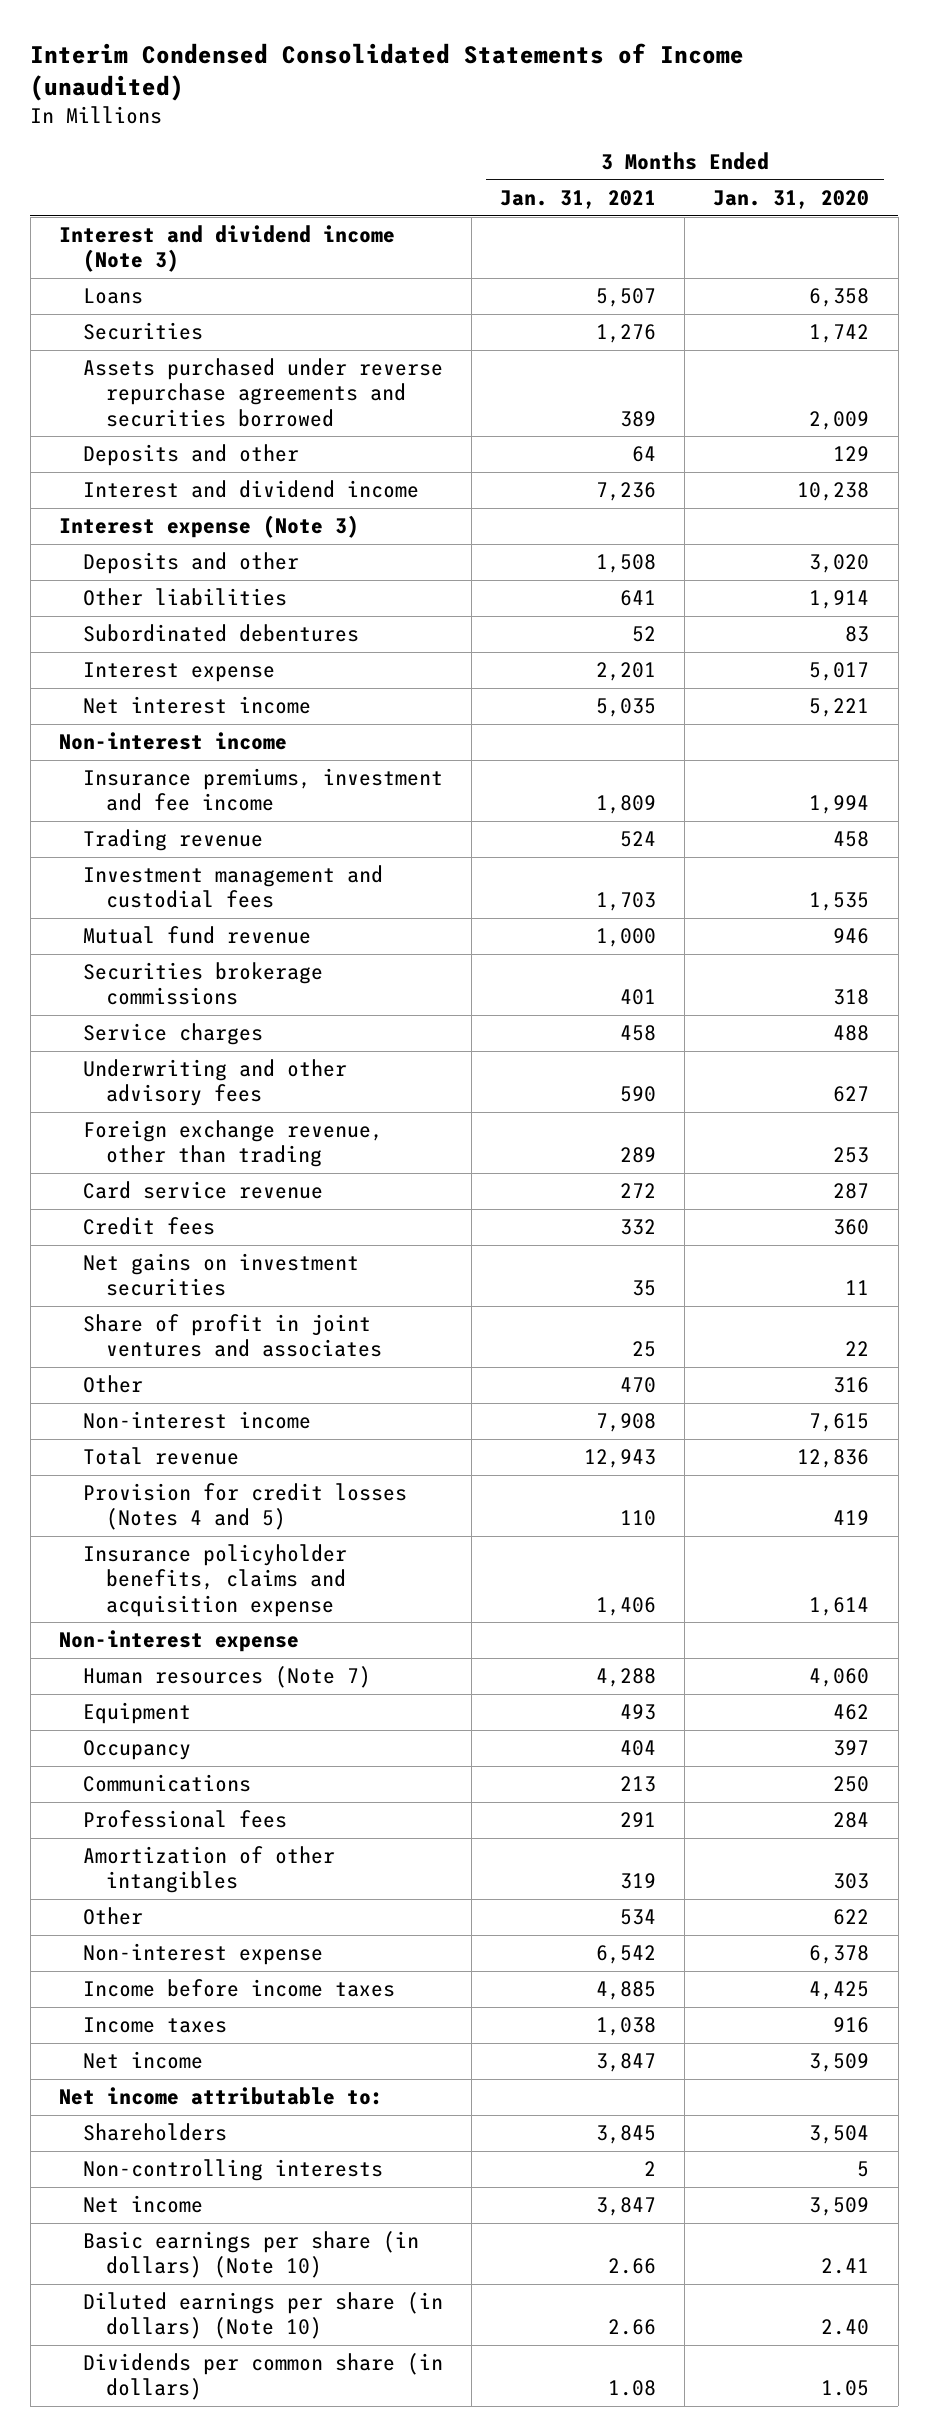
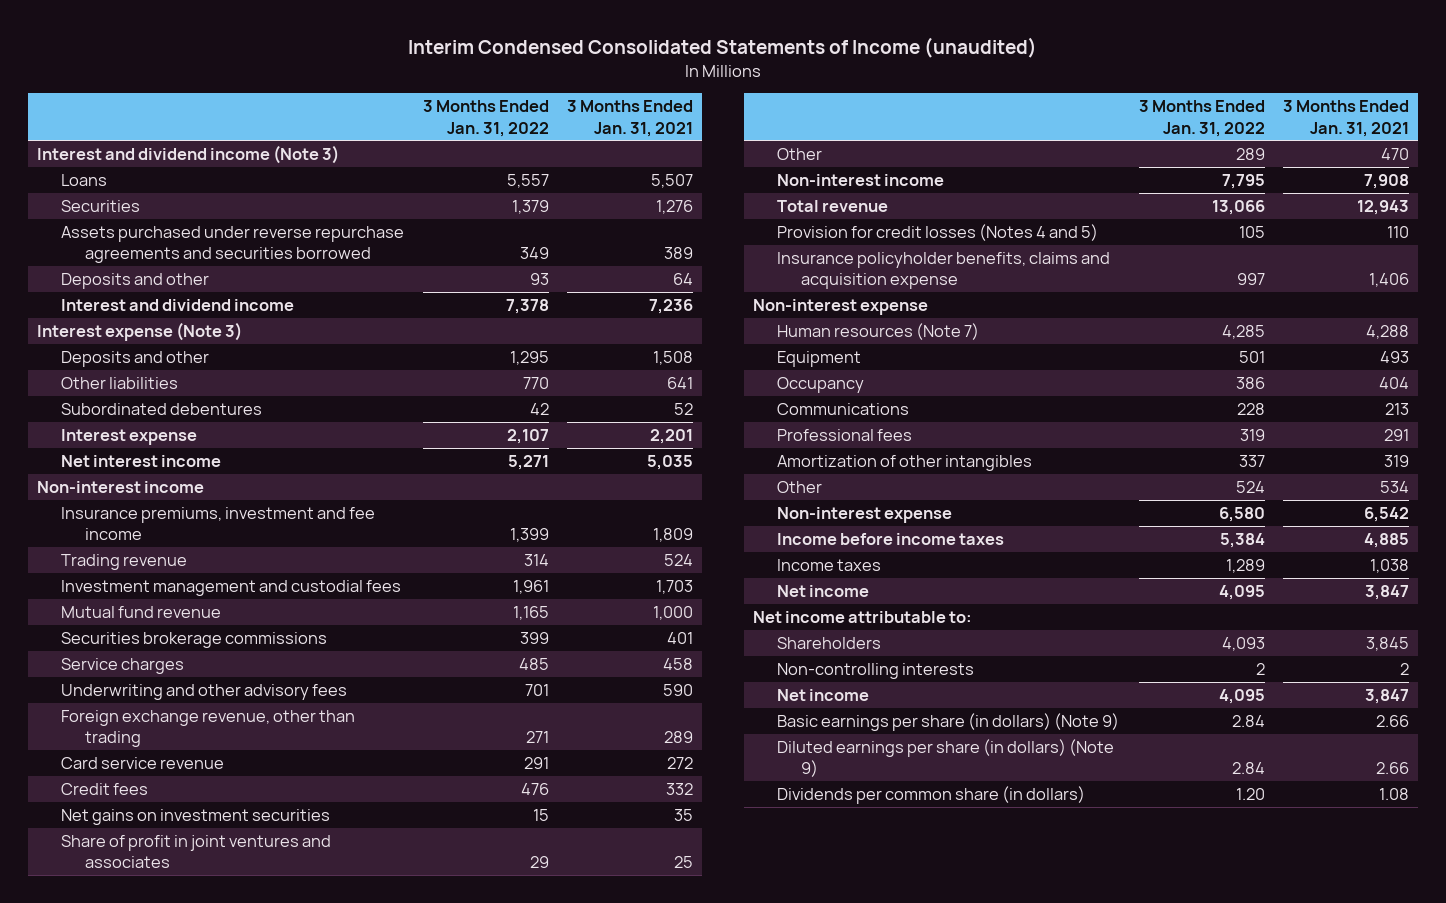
- | 3 Months Ended Jan. 31, 2021 | 3 Months Ended Jan. 31, 2020
+ | 3 Months Ended Jan. 31, 2022 | 3 Months Ended Jan. 31, 2021
- Basic earnings per share (in dollars) (Note 10) | 2.66 | 2.41
- Diluted earnings per share (in dollars) (Note 10) | 2.66 | 2.40
+ Basic earnings per share (in dollars) (Note 9) | 2.84 | 2.66
+ Diluted earnings per share (in dollars) (Note 9) | 2.84 | 2.66

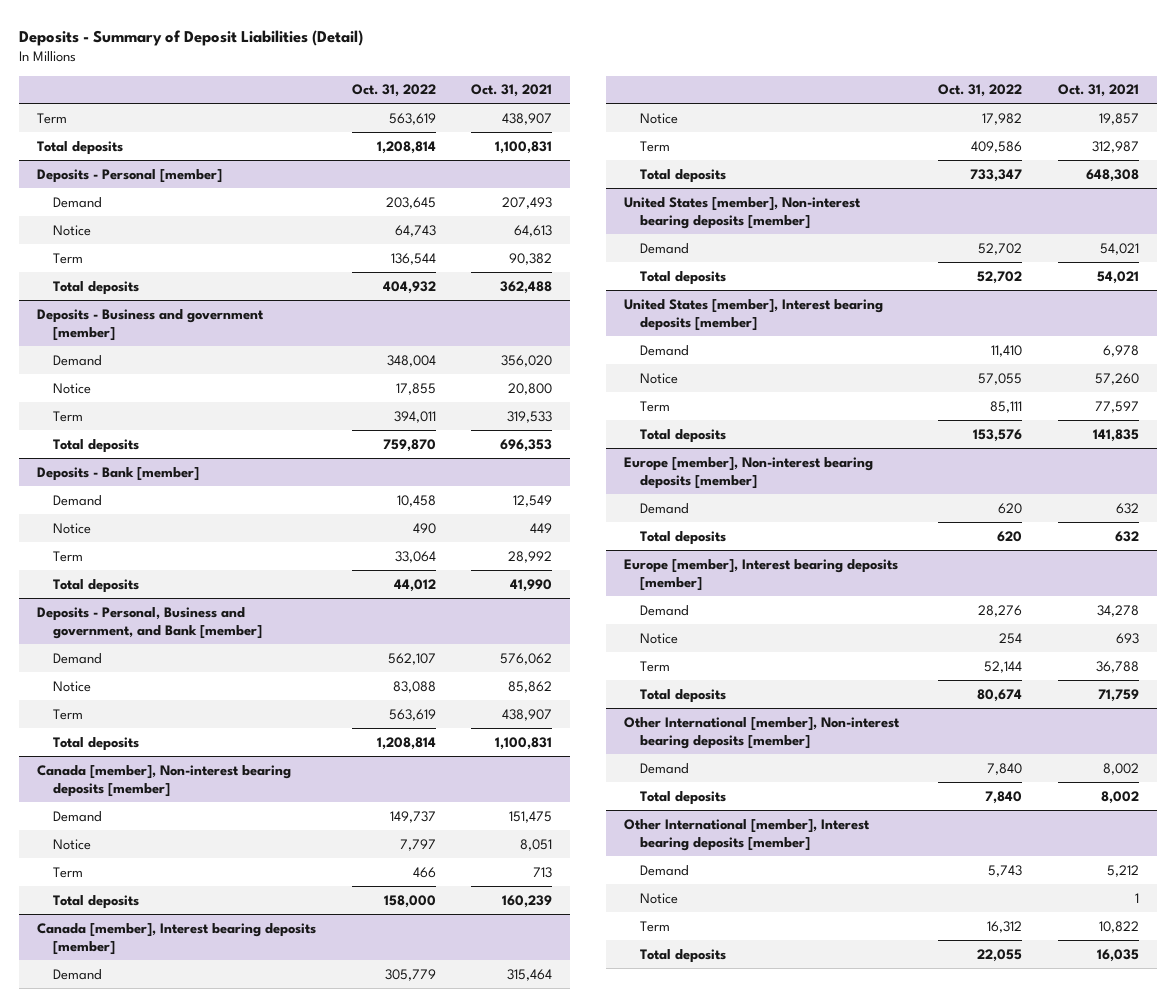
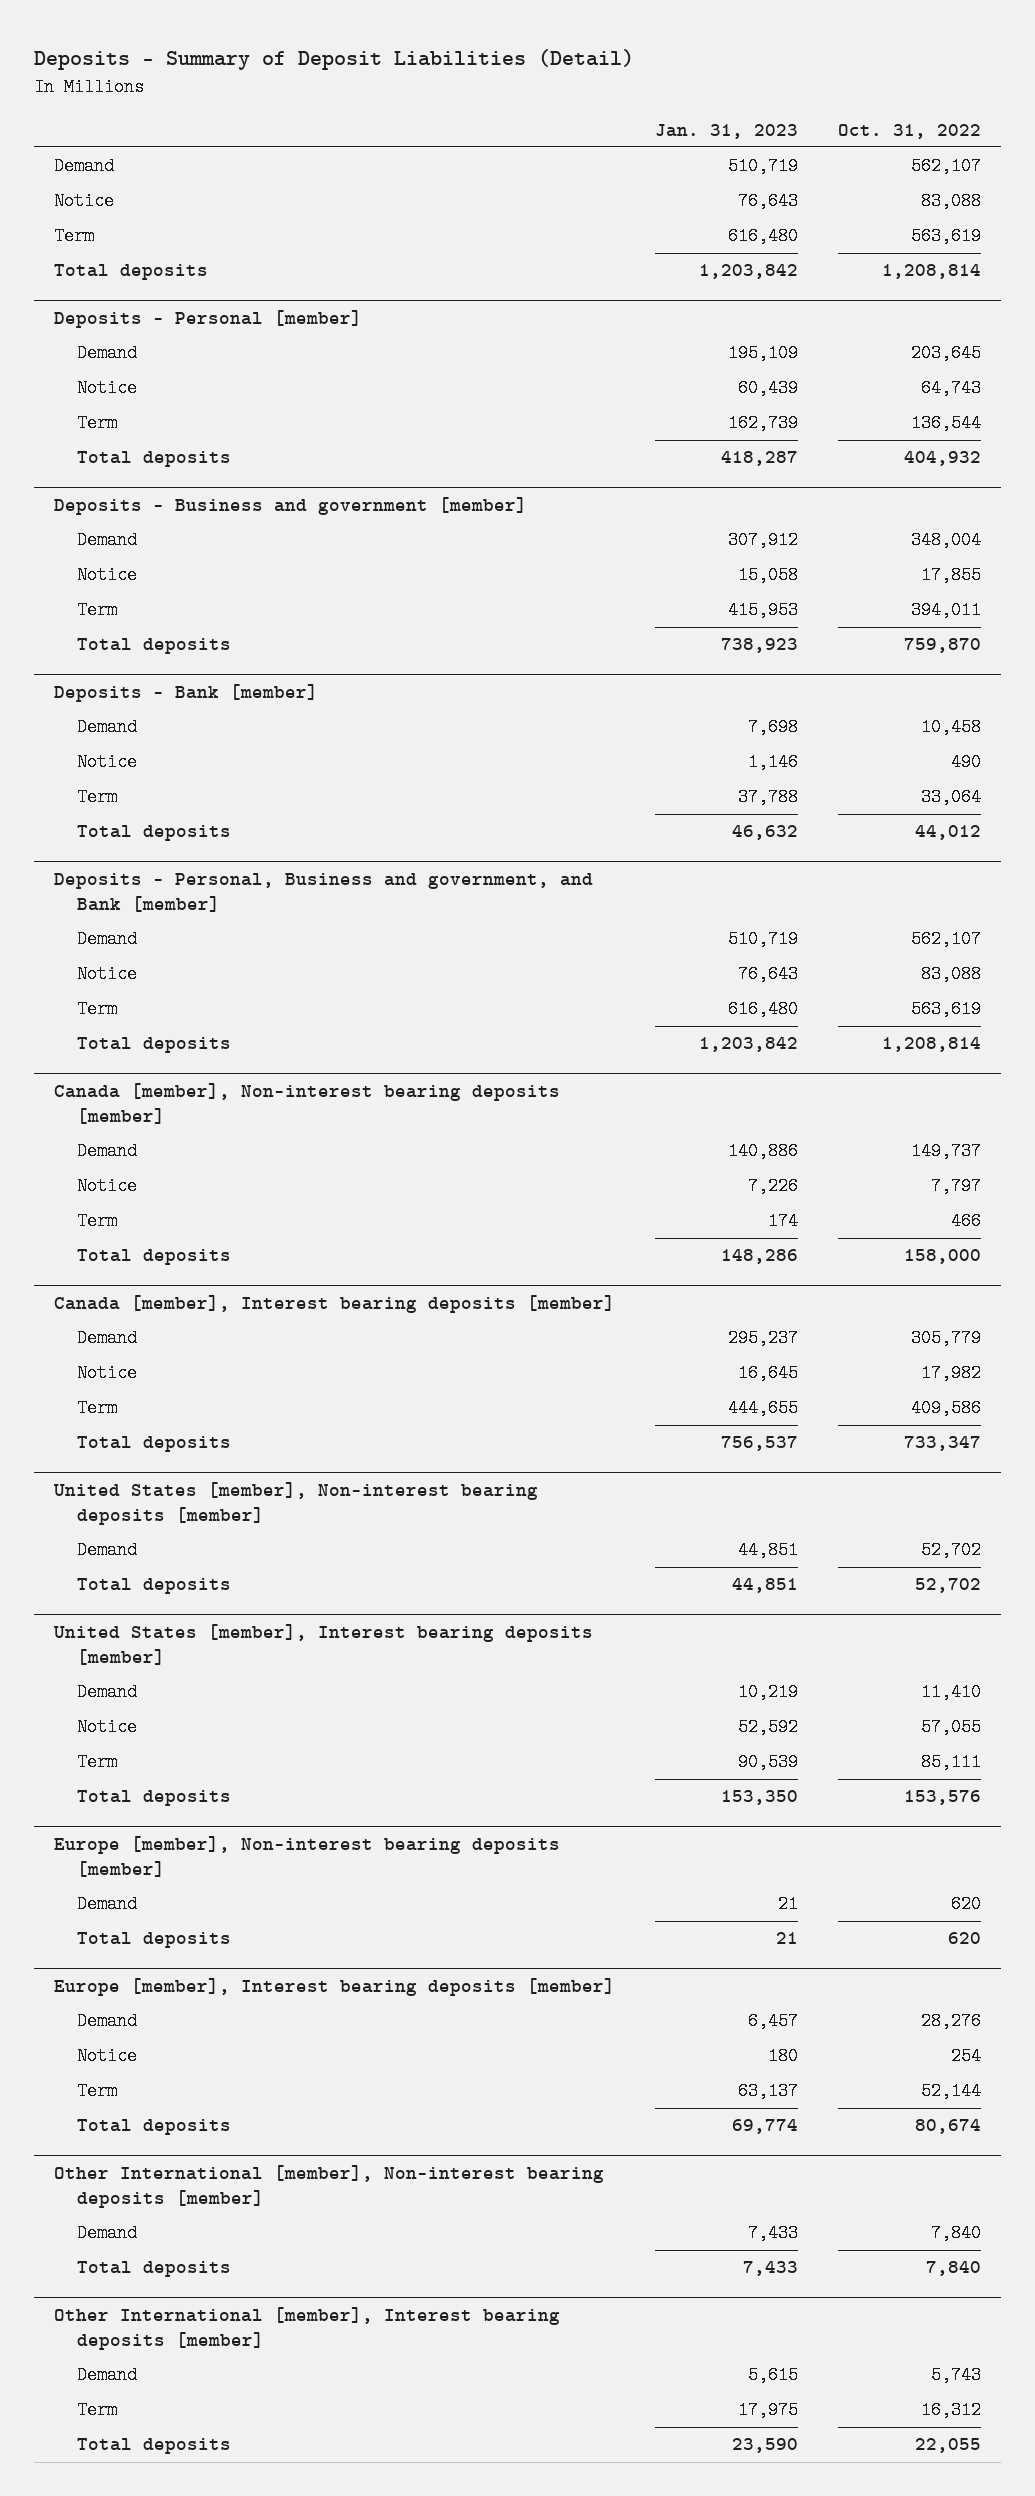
- | Oct. 31, 2022 | Oct. 31, 2021
+ | Jan. 31, 2023 | Oct. 31, 2022
+ Demand | 510,719 | 562,107
+ Notice | 76,643 | 83,088
@ Other International [member], Interest bearing deposits [member]
- Notice | | 1

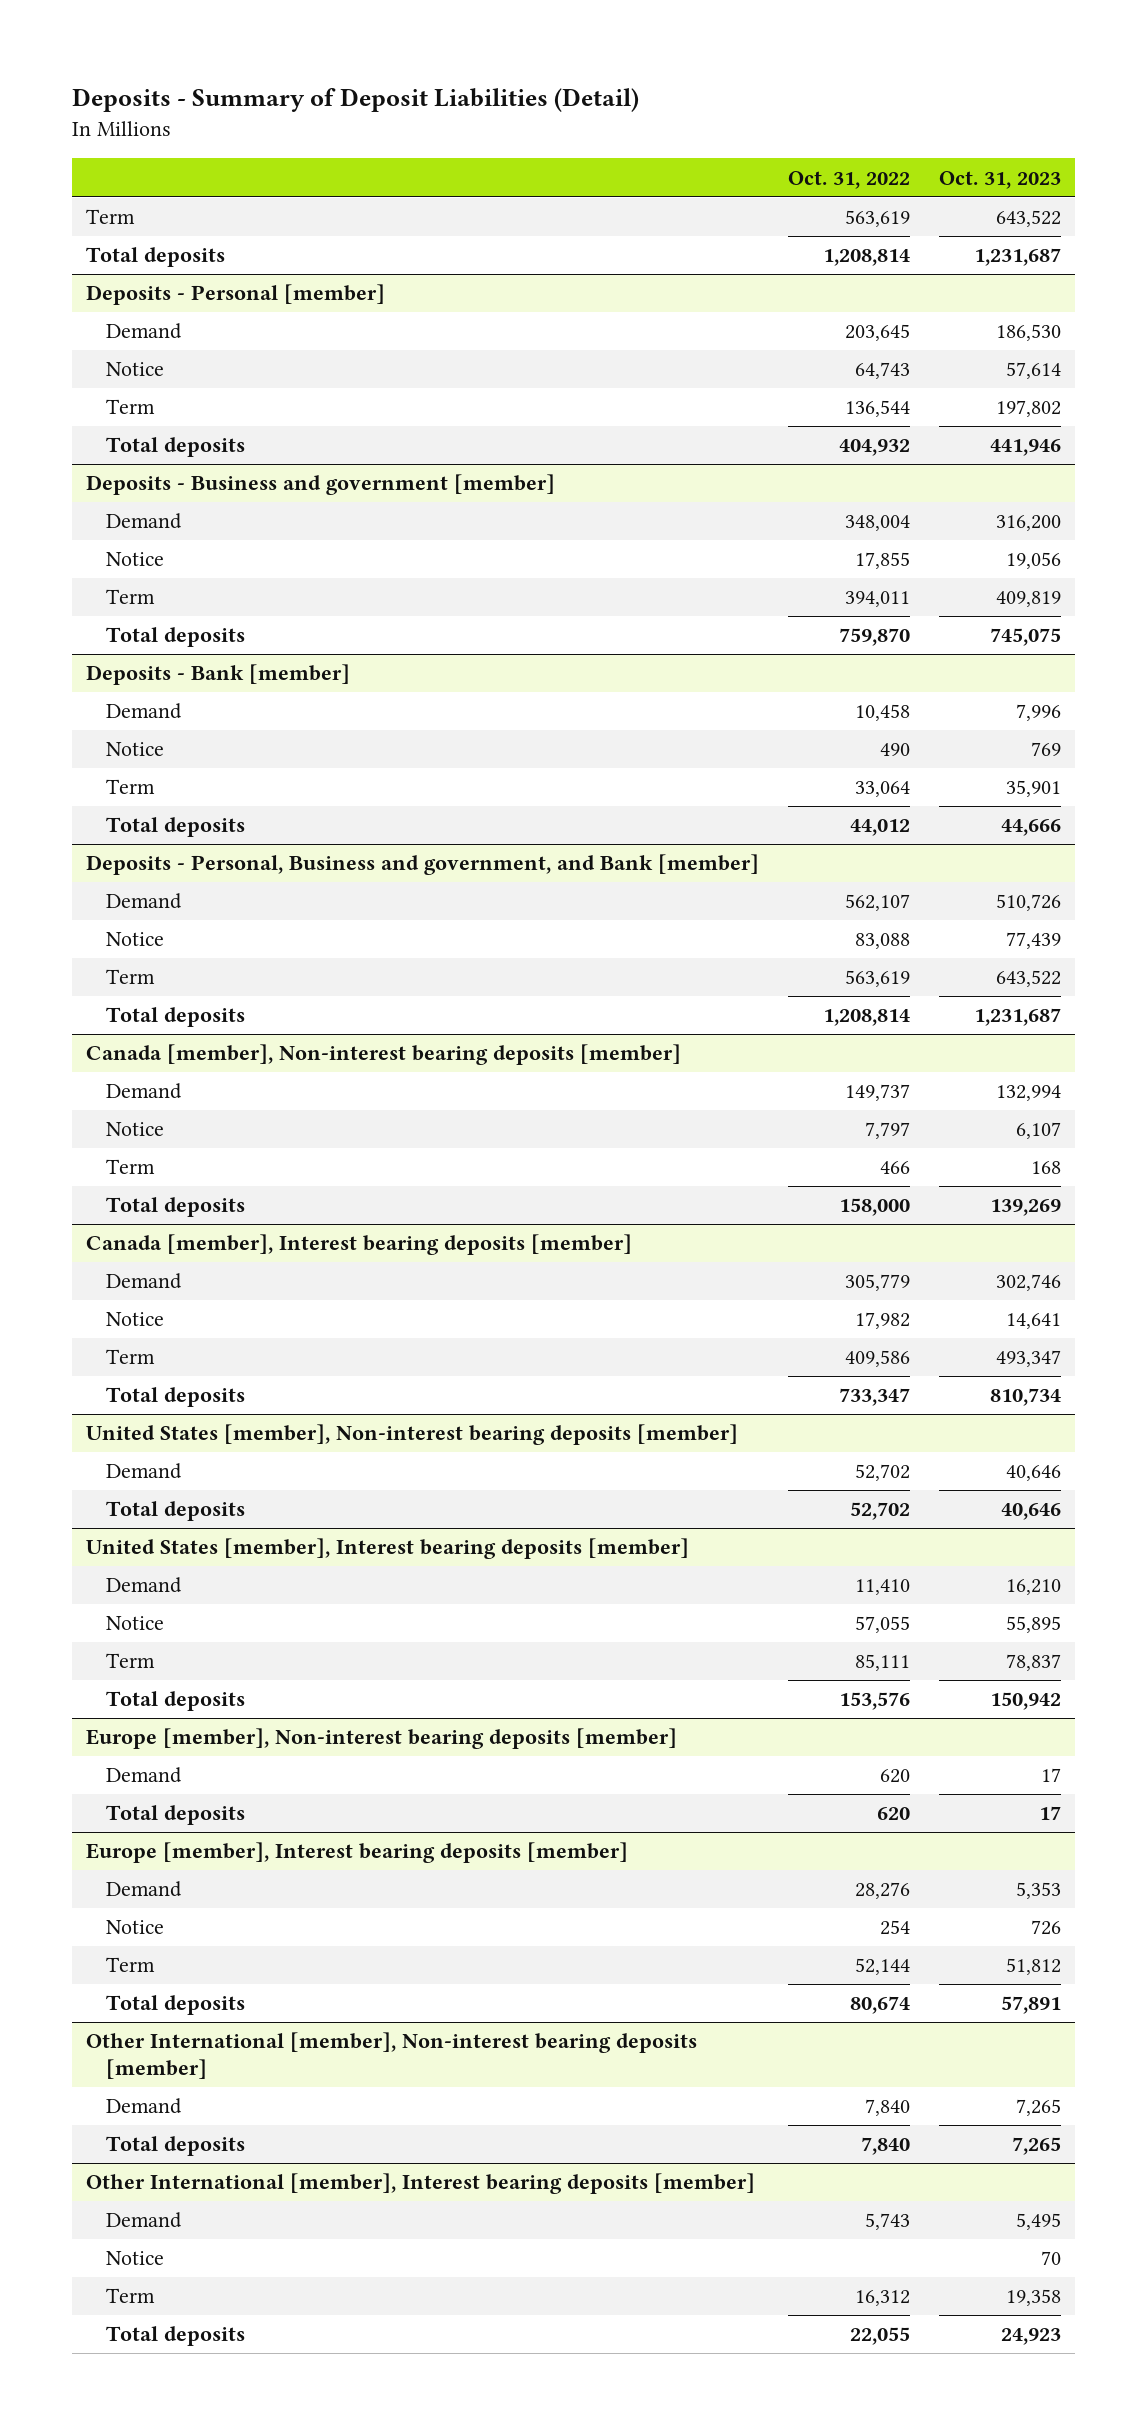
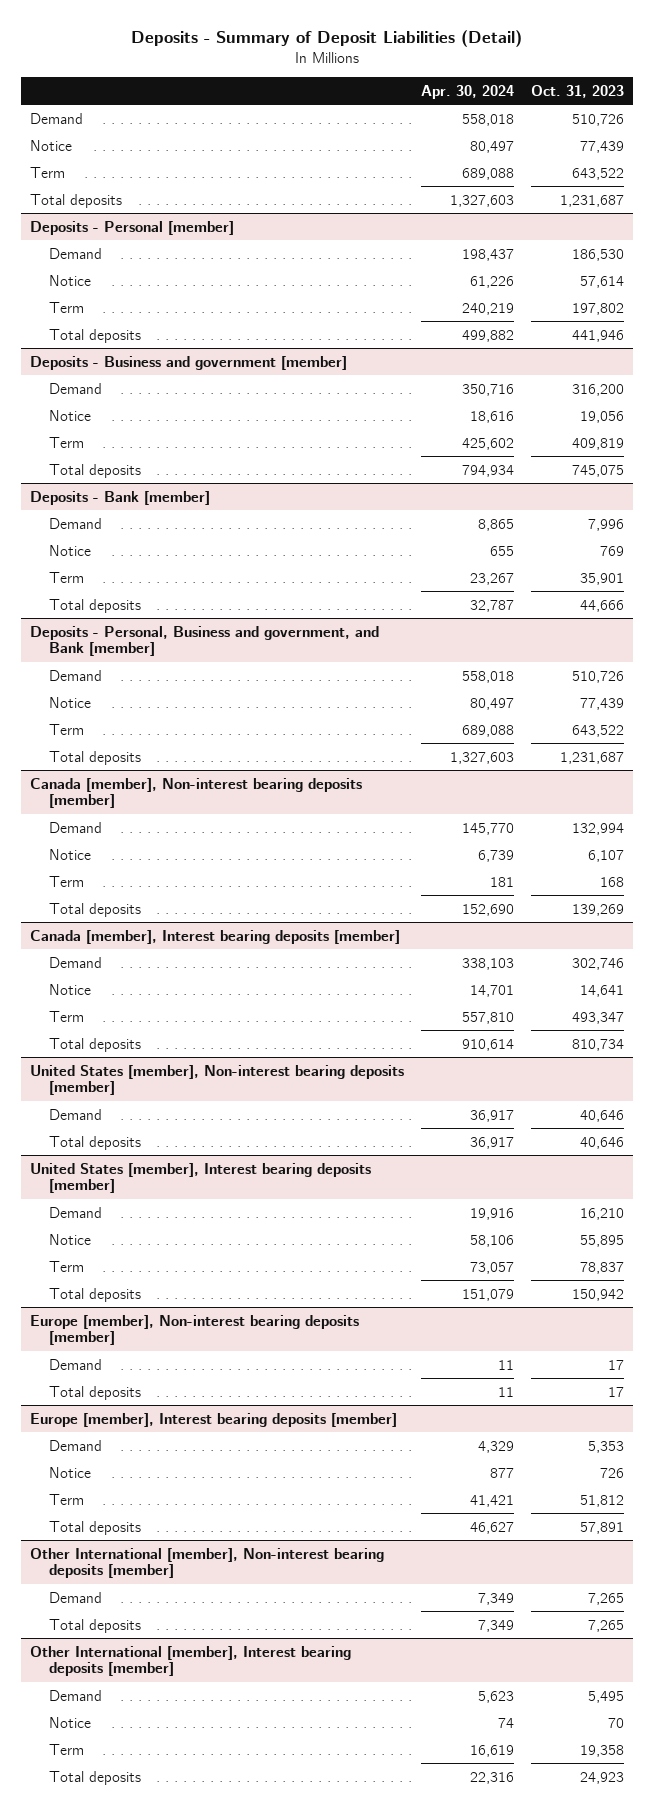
- | Oct. 31, 2022 | Oct. 31, 2023
+ | Apr. 30, 2024 | Oct. 31, 2023
+ Demand | 558,018 | 510,726
+ Notice | 80,497 | 77,439

